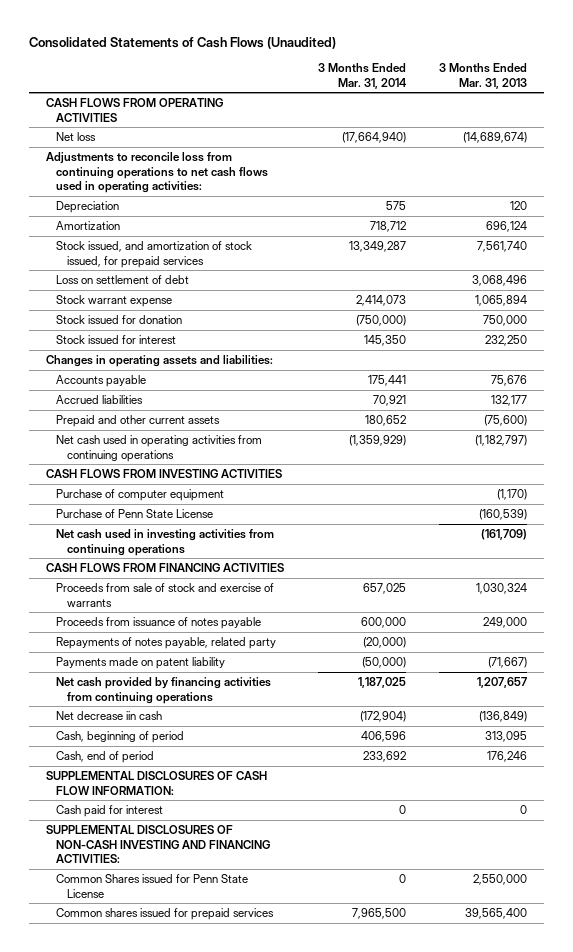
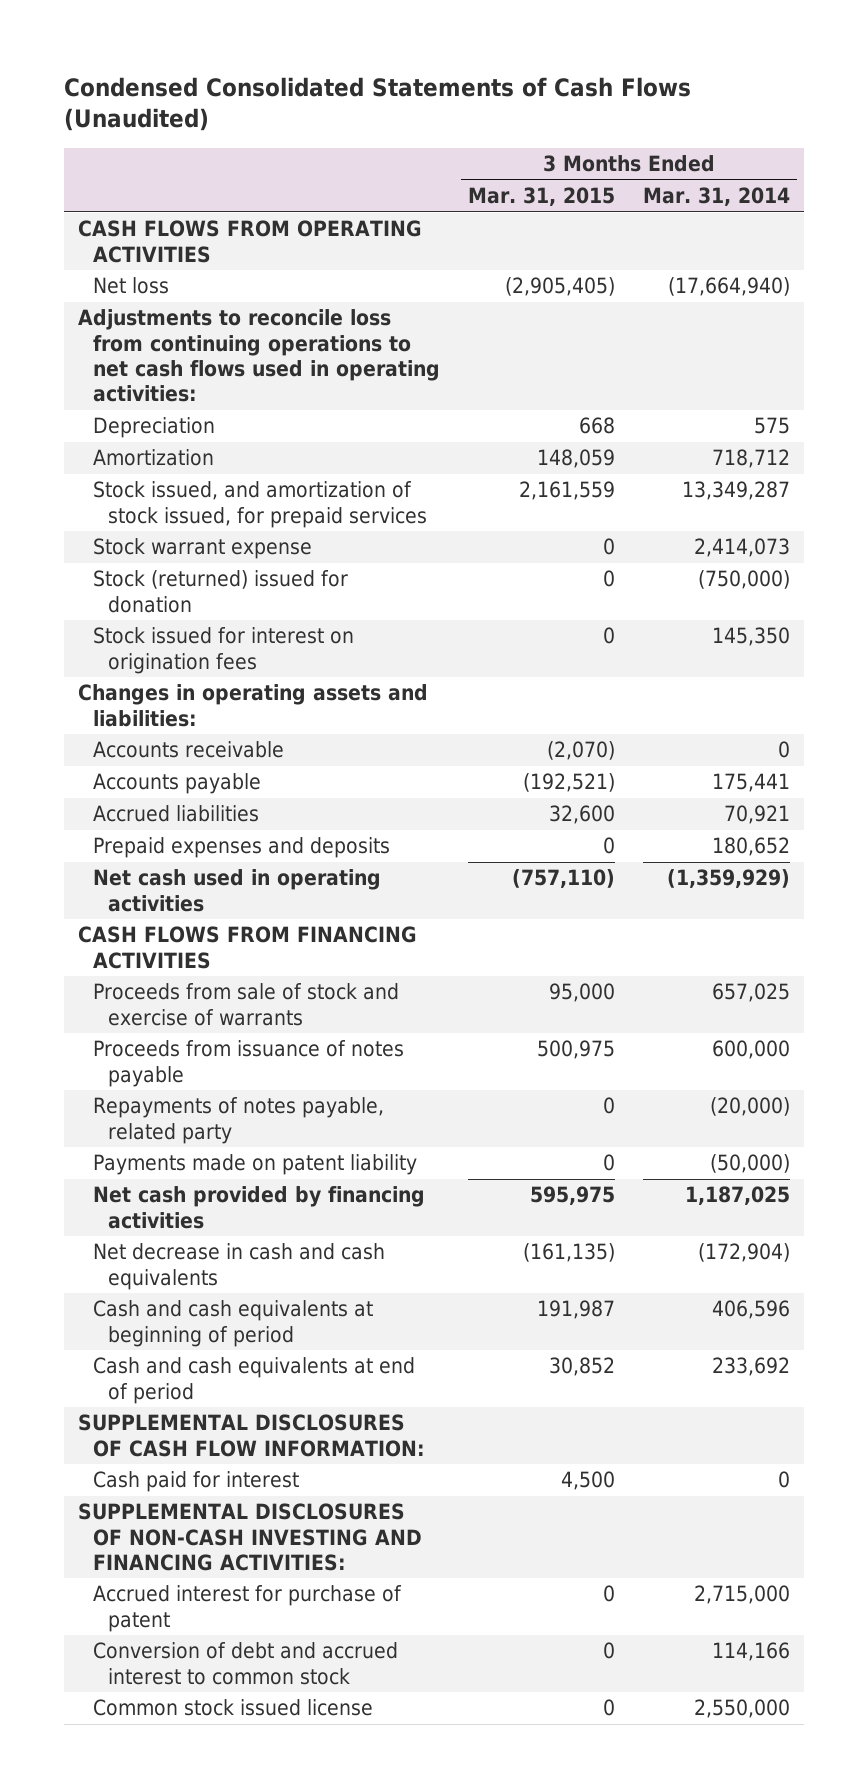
- Consolidated Statements of Cash Flows (Unaudited)
+ Condensed Consolidated Statements of Cash Flows (Unaudited)
- | 3 Months Ended Mar. 31, 2014 | 3 Months Ended Mar. 31, 2013
+ | 3 Months Ended Mar. 31, 2015 | 3 Months Ended Mar. 31, 2014
- Loss on settlement of debt | | 3,068,496
- Stock issued for donation | (750,000) | 750,000
- Stock issued for interest | 145,350 | 232,250
+ Stock (returned) issued for donation | 0 | (750,000)
+ Stock issued for interest on origination fees | 0 | 145,350
+ Accounts receivable | (2,070) | 0
- Prepaid and other current assets | 180,652 | (75,600)
- Net cash used in operating activities from continuing operations | (1,359,929) | (1,182,797)
- CASH FLOWS FROM INVESTING ACTIVITIES
- Purchase of computer equipment | | (1,170)
- Purchase of Penn State License | | (160,539)
- Net cash used in investing activities from continuing operations | | (161,709)
+ Prepaid expenses and deposits | 0 | 180,652
+ Net cash used in operating activities | (757,110) | (1,359,929)
- Net cash provided by financing activities from continuing operations | 1,187,025 | 1,207,657
- Net decrease iin cash | (172,904) | (136,849)
- Cash, beginning of period | 406,596 | 313,095
- Cash, end of period | 233,692 | 176,246
+ Net cash provided by financing activities | 595,975 | 1,187,025
+ Net decrease in cash and cash equivalents | (161,135) | (172,904)
+ Cash and cash equivalents at beginning of period | 191,987 | 406,596
+ Cash and cash equivalents at end of period | 30,852 | 233,692
- Common Shares issued for Penn State License | 0 | 2,550,000
- Common shares issued for prepaid services | 7,965,500 | 39,565,400
+ Accrued interest for purchase of patent | 0 | 2,715,000
+ Conversion of debt and accrued interest to common stock | 0 | 114,166
+ Common stock issued license | 0 | 2,550,000

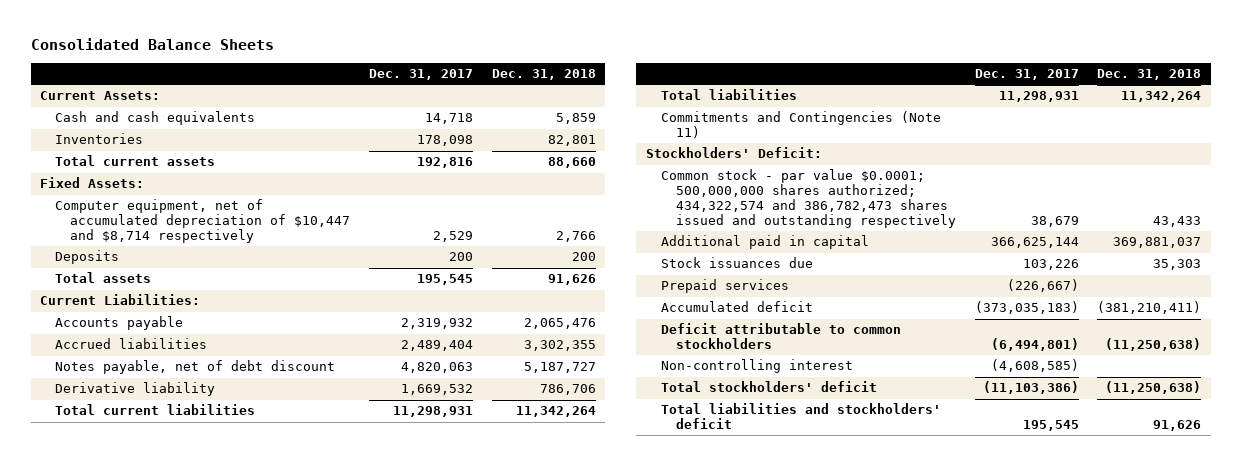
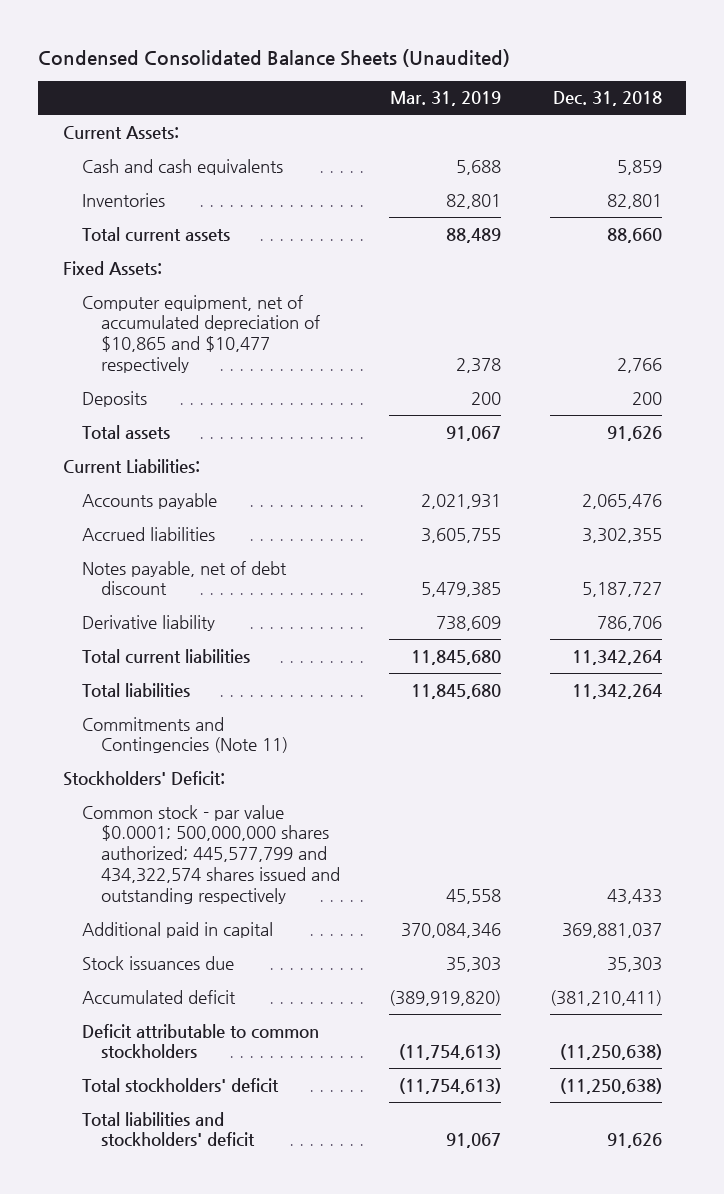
- Consolidated Balance Sheets
+ Condensed Consolidated Balance Sheets (Unaudited)
- | Dec. 31, 2017 | Dec. 31, 2018
+ | Mar. 31, 2019 | Dec. 31, 2018
- Computer equipment, net of accumulated depreciation of $10,447 and $8,714 respectively | 2,529 | 2,766
+ Computer equipment, net of accumulated depreciation of $10,865 and $10,477 respectively | 2,378 | 2,766
- Common stock - par value $0.0001; 500,000,000 shares authorized; 434,322,574 and 386,782,473 shares issued and outstanding respectively | 38,679 | 43,433
+ Common stock - par value $0.0001; 500,000,000 shares authorized; 445,577,799 and 434,322,574 shares issued and outstanding respectively | 45,558 | 43,433
- Prepaid services | (226,667) |
- Non-controlling interest | (4,608,585) |

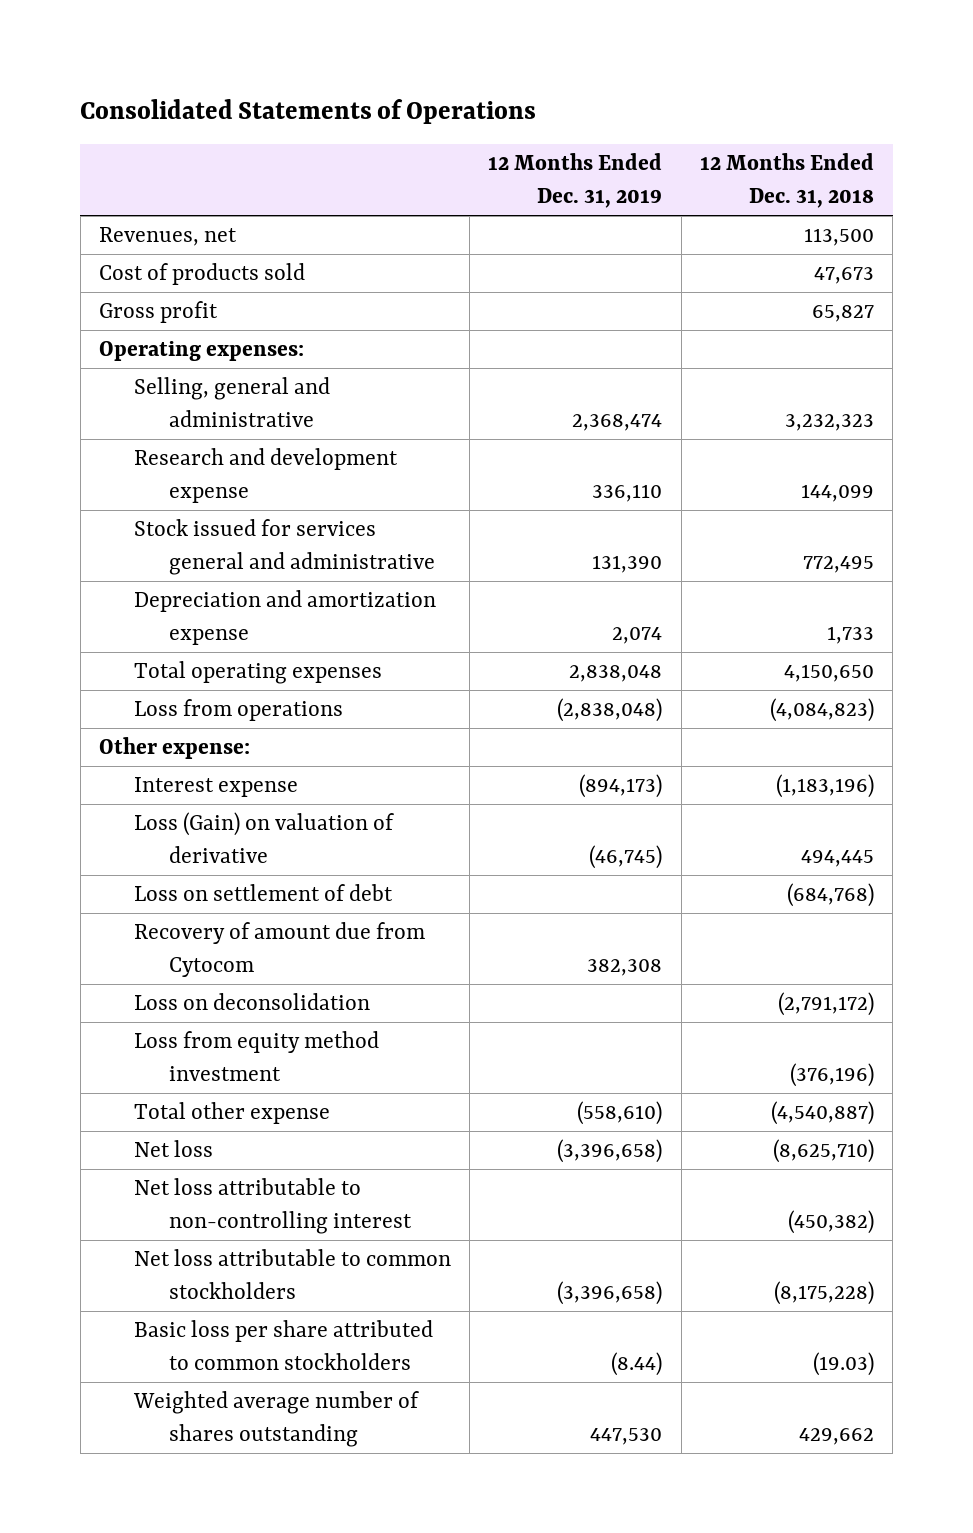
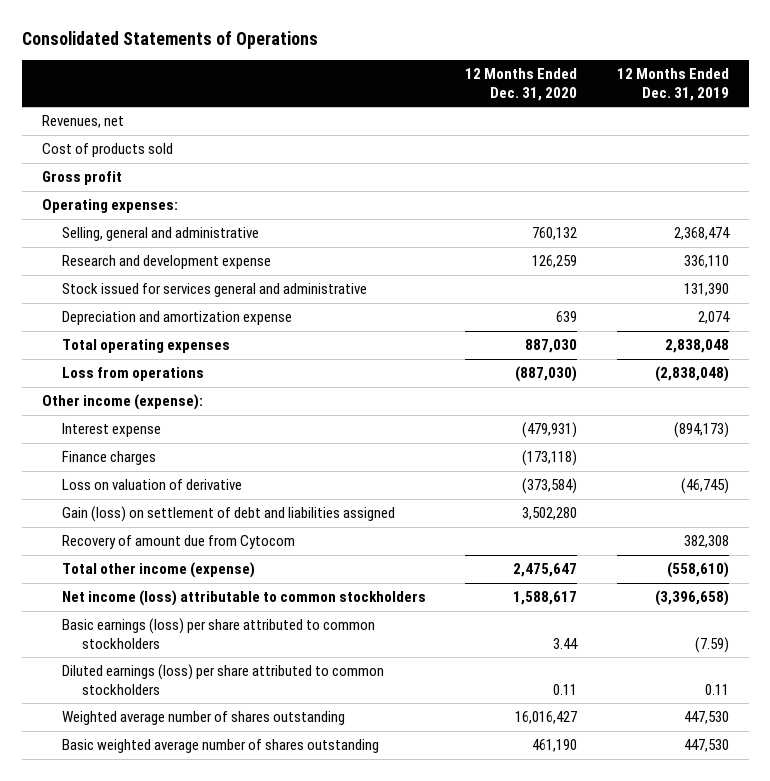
- | 12 Months Ended Dec. 31, 2019 | 12 Months Ended Dec. 31, 2018
+ | 12 Months Ended Dec. 31, 2020 | 12 Months Ended Dec. 31, 2019
- Other expense:
+ Other income (expense):
- Loss (Gain) on valuation of derivative | (46,745) | 494,445
- Loss on settlement of debt | | (684,768)
+ Finance charges | (173,118) |
+ Loss on valuation of derivative | (373,584) | (46,745)
+ Gain (loss) on settlement of debt and liabilities assigned | 3,502,280 |
- Loss on deconsolidation | | (2,791,172)
- Loss from equity method investment | | (376,196)
- Total other expense | (558,610) | (4,540,887)
- Net loss | (3,396,658) | (8,625,710)
- Net loss attributable to non-controlling interest | | (450,382)
- Net loss attributable to common stockholders | (3,396,658) | (8,175,228)
- Basic loss per share attributed to common stockholders | (8.44) | (19.03)
+ Total other income (expense) | 2,475,647 | (558,610)
+ Net income (loss) attributable to common stockholders | 1,588,617 | (3,396,658)
+ Basic earnings (loss) per share attributed to common stockholders | 3.44 | (7.59)
+ Diluted earnings (loss) per share attributed to common stockholders | 0.11 | 0.11
+ Basic weighted average number of shares outstanding | 461,190 | 447,530

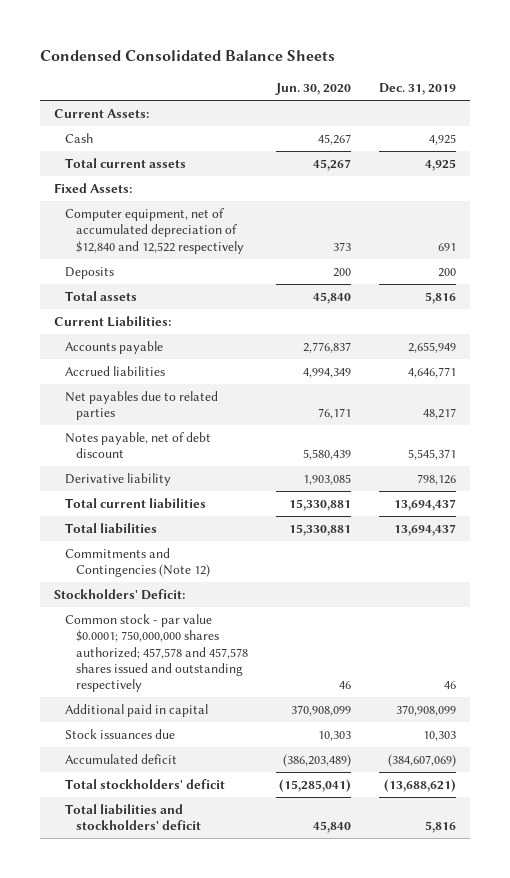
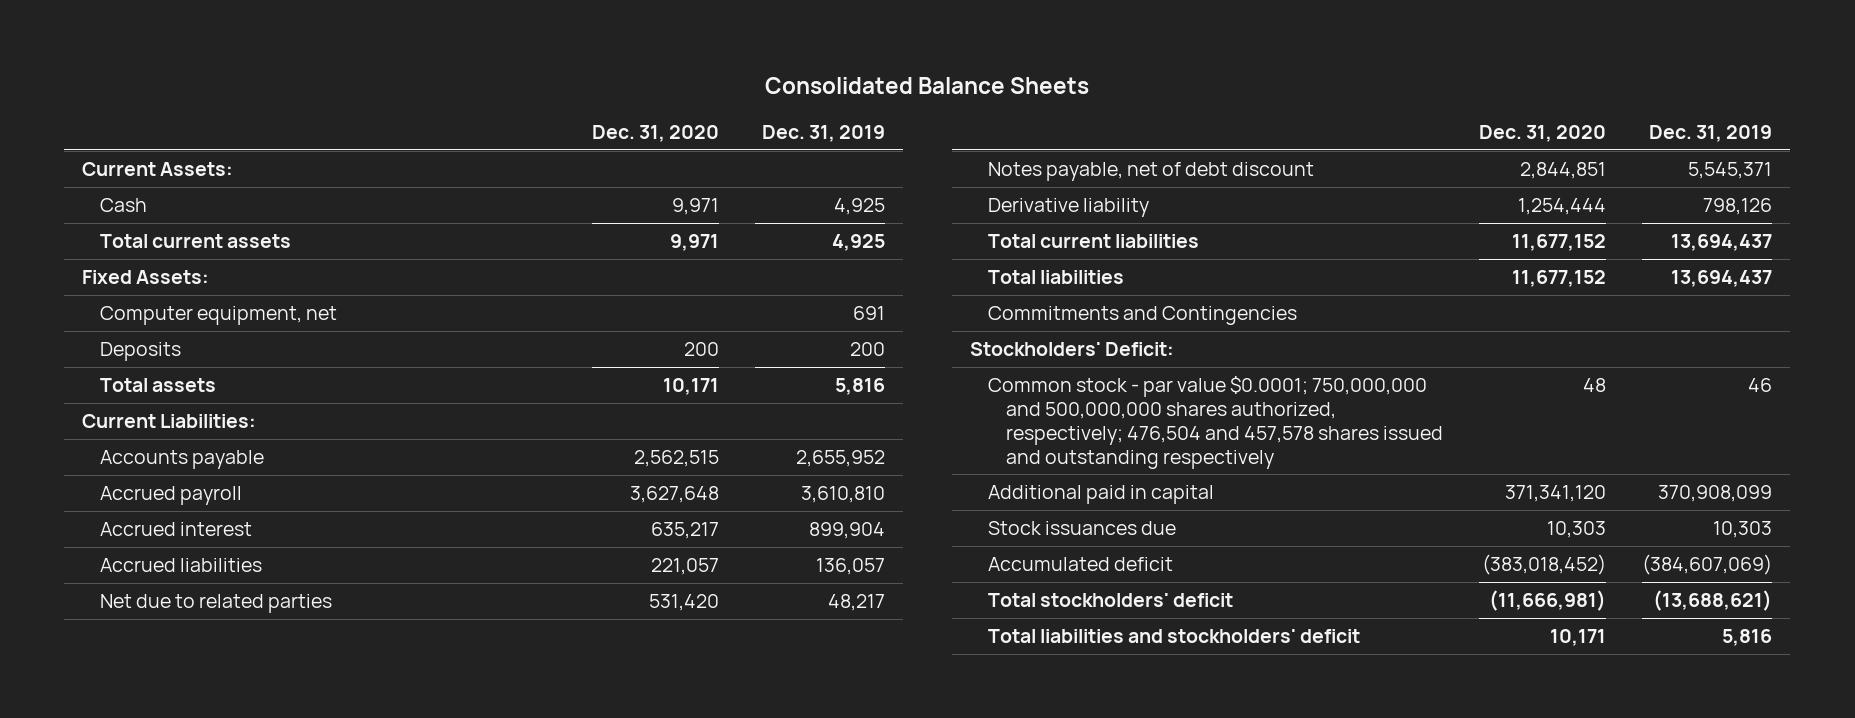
- Condensed Consolidated Balance Sheets
+ Consolidated Balance Sheets
- | Jun. 30, 2020 | Dec. 31, 2019
+ | Dec. 31, 2020 | Dec. 31, 2019
- Computer equipment, net of accumulated depreciation of $12,840 and 12,522 respectively | 373 | 691
+ Computer equipment, net | | 691
- Accounts payable | 2,776,837 | 2,655,949
- Accrued liabilities | 4,994,349 | 4,646,771
- Net payables due to related parties | 76,171 | 48,217
+ Accounts payable | 2,562,515 | 2,655,952
+ Accrued payroll | 3,627,648 | 3,610,810
+ Accrued interest | 635,217 | 899,904
+ Accrued liabilities | 221,057 | 136,057
+ Net due to related parties | 531,420 | 48,217
- Commitments and Contingencies (Note 12)
+ Commitments and Contingencies
- Common stock - par value $0.0001; 750,000,000 shares authorized; 457,578 and 457,578 shares issued and outstanding respectively | 46 | 46
+ Common stock - par value $0.0001; 750,000,000 and 500,000,000 shares authorized, respectively; 476,504 and 457,578 shares issued and outstanding respectively | 48 | 46

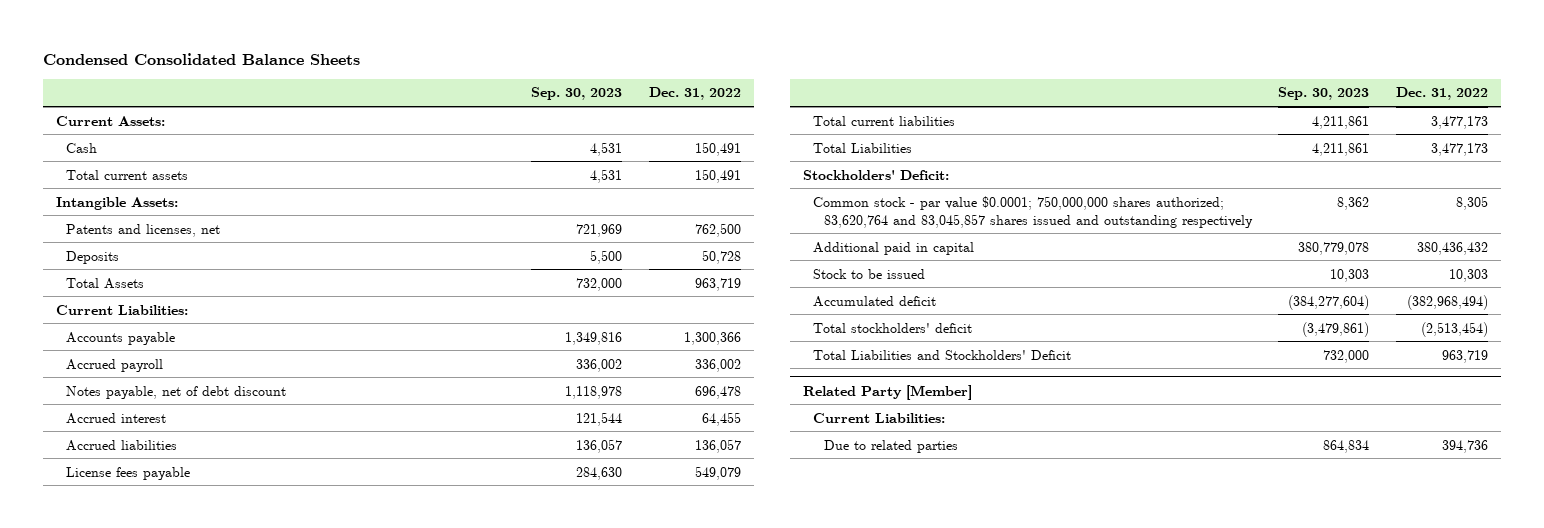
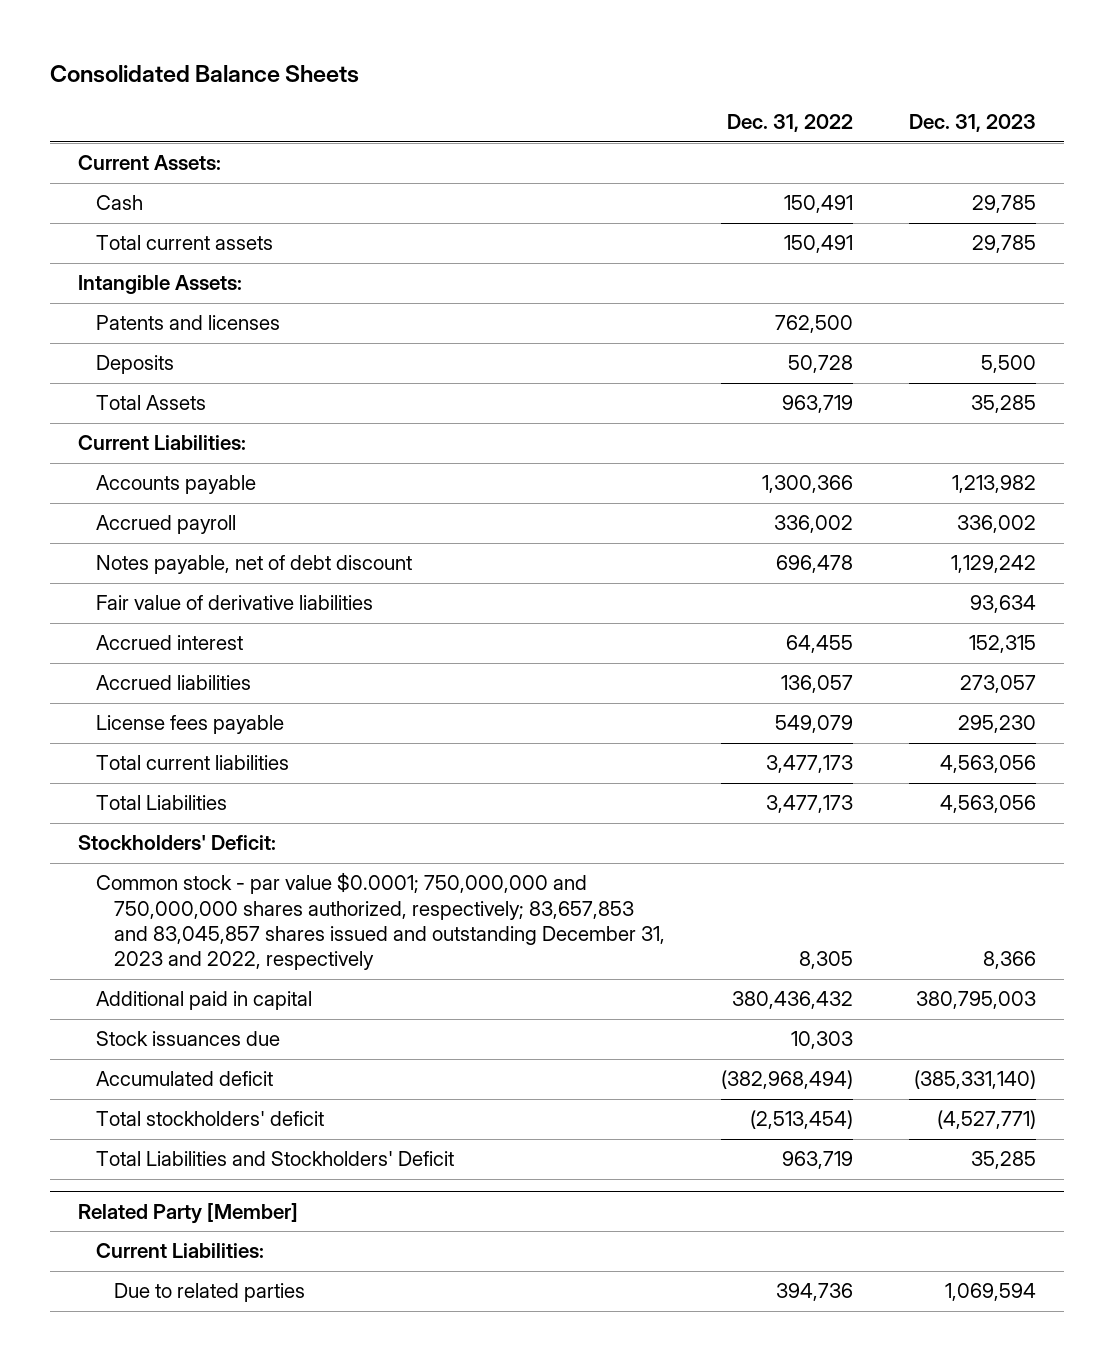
- Condensed Consolidated Balance Sheets
+ Consolidated Balance Sheets
- | Sep. 30, 2023 | Dec. 31, 2022
+ | Dec. 31, 2022 | Dec. 31, 2023
- Patents and licenses, net | 721,969 | 762,500
+ Patents and licenses | 762,500 |
+ Fair value of derivative liabilities | | 93,634
- Common stock - par value $0.0001; 750,000,000 shares authorized; 83,620,764 and 83,045,857 shares issued and outstanding respectively | 8,362 | 8,305
+ Common stock - par value $0.0001; 750,000,000 and 750,000,000 shares authorized, respectively; 83,657,853 and 83,045,857 shares issued and outstanding December 31, 2023 and 2022, respectively | 8,305 | 8,366
- Stock to be issued | 10,303 | 10,303
+ Stock issuances due | 10,303 |

